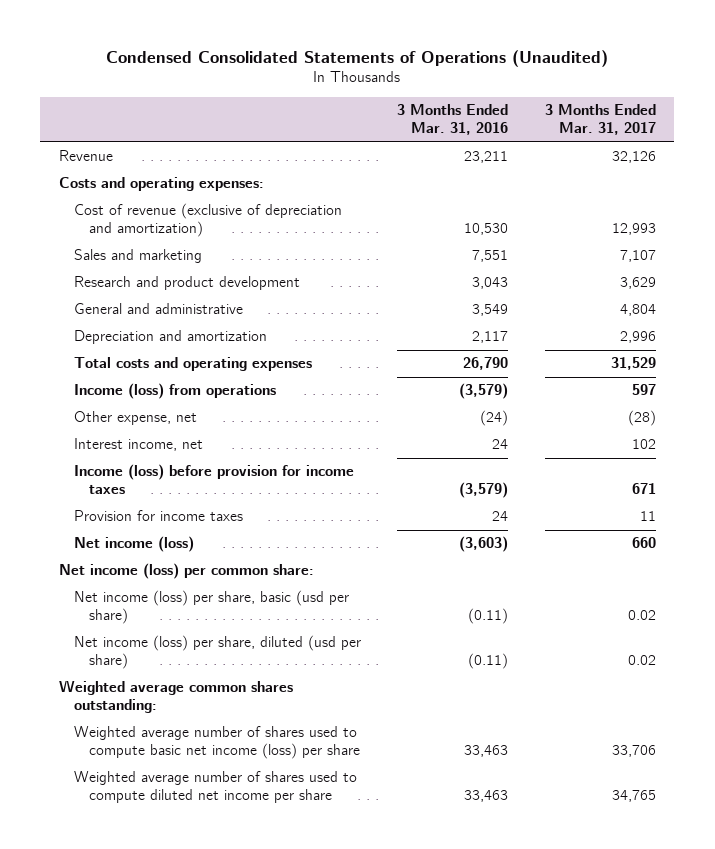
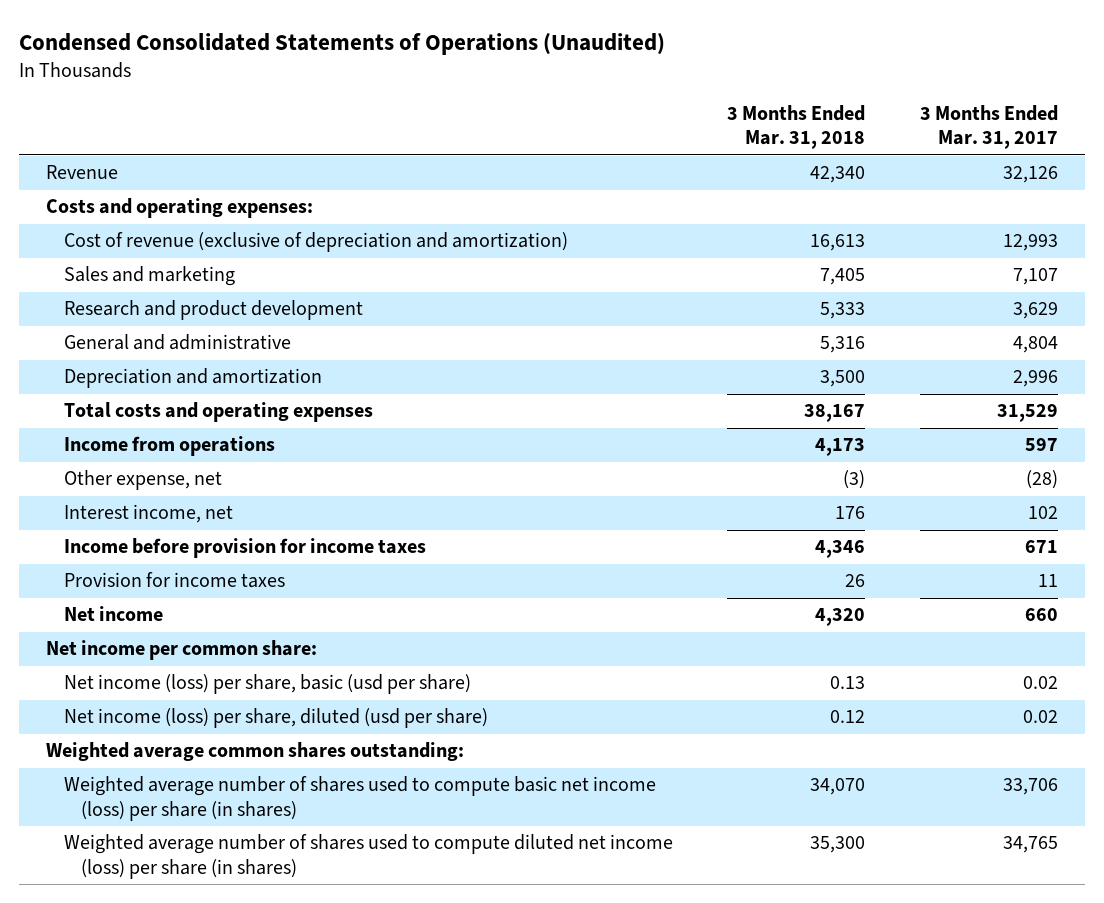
- | 3 Months Ended Mar. 31, 2016 | 3 Months Ended Mar. 31, 2017
+ | 3 Months Ended Mar. 31, 2018 | 3 Months Ended Mar. 31, 2017
- Income (loss) from operations | (3,579) | 597
+ Income from operations | 4,173 | 597
- Income (loss) before provision for income taxes | (3,579) | 671
+ Income before provision for income taxes | 4,346 | 671
- Net income (loss) | (3,603) | 660
- Net income (loss) per common share:
+ Net income | 4,320 | 660
+ Net income per common share:
- Weighted average number of shares used to compute basic net income (loss) per share | 33,463 | 33,706
- Weighted average number of shares used to compute diluted net income per share | 33,463 | 34,765
+ Weighted average number of shares used to compute basic net income (loss) per share (in shares) | 34,070 | 33,706
+ Weighted average number of shares used to compute diluted net income (loss) per share (in shares) | 35,300 | 34,765

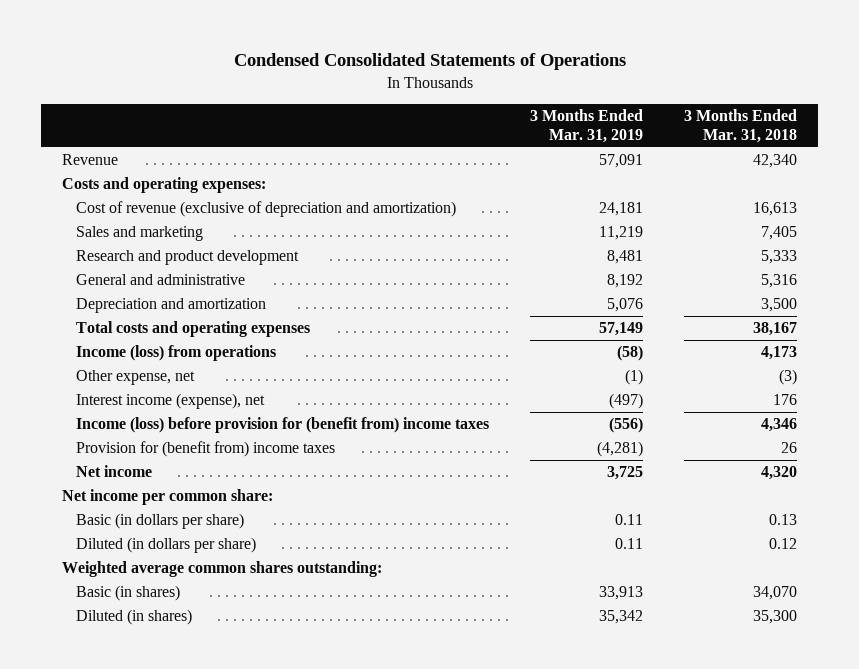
- Condensed Consolidated Statements of Operations (Unaudited)
+ Condensed Consolidated Statements of Operations
- | 3 Months Ended Mar. 31, 2018 | 3 Months Ended Mar. 31, 2017
+ | 3 Months Ended Mar. 31, 2019 | 3 Months Ended Mar. 31, 2018
- Income from operations | 4,173 | 597
+ Income (loss) from operations | (58) | 4,173
- Interest income, net | 176 | 102
- Income before provision for income taxes | 4,346 | 671
- Provision for income taxes | 26 | 11
+ Interest income (expense), net | (497) | 176
+ Income (loss) before provision for (benefit from) income taxes | (556) | 4,346
+ Provision for (benefit from) income taxes | (4,281) | 26
- Net income (loss) per share, basic (usd per share) | 0.13 | 0.02
- Net income (loss) per share, diluted (usd per share) | 0.12 | 0.02
+ Basic (in dollars per share) | 0.11 | 0.13
+ Diluted (in dollars per share) | 0.11 | 0.12
- Weighted average number of shares used to compute basic net income (loss) per share (in shares) | 34,070 | 33,706
- Weighted average number of shares used to compute diluted net income (loss) per share (in shares) | 35,300 | 34,765
+ Basic (in shares) | 33,913 | 34,070
+ Diluted (in shares) | 35,342 | 35,300

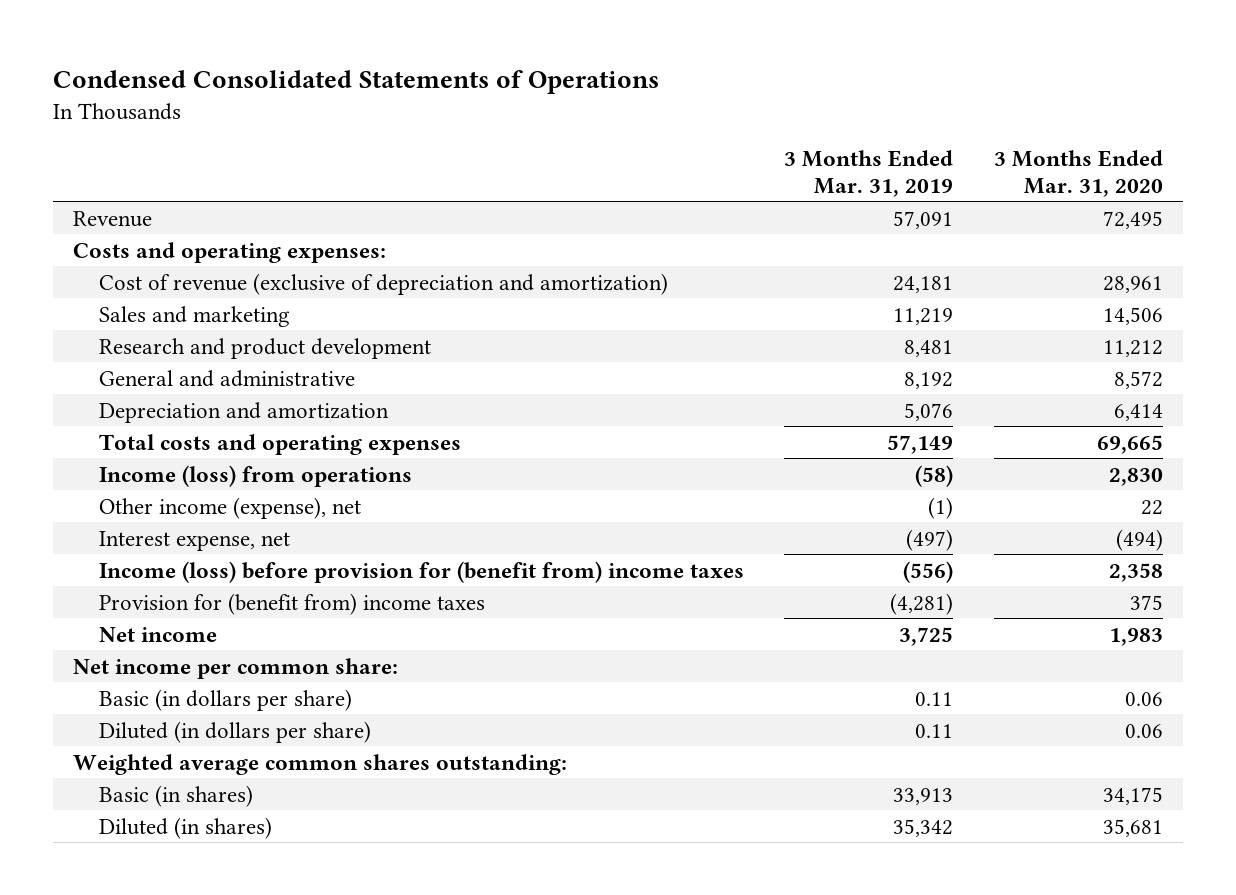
- | 3 Months Ended Mar. 31, 2019 | 3 Months Ended Mar. 31, 2018
+ | 3 Months Ended Mar. 31, 2019 | 3 Months Ended Mar. 31, 2020
- Other expense, net | (1) | (3)
- Interest income (expense), net | (497) | 176
+ Other income (expense), net | (1) | 22
+ Interest expense, net | (497) | (494)

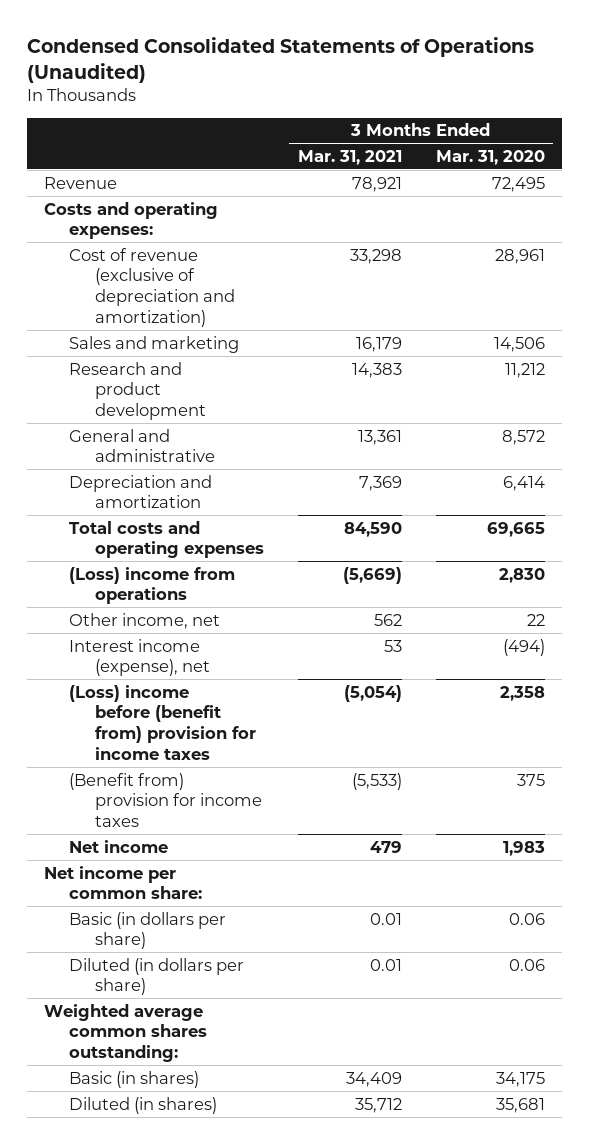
- Condensed Consolidated Statements of Operations
+ Condensed Consolidated Statements of Operations (Unaudited)
- | 3 Months Ended Mar. 31, 2019 | 3 Months Ended Mar. 31, 2020
+ | 3 Months Ended Mar. 31, 2021 | 3 Months Ended Mar. 31, 2020
- Income (loss) from operations | (58) | 2,830
- Other income (expense), net | (1) | 22
- Interest expense, net | (497) | (494)
- Income (loss) before provision for (benefit from) income taxes | (556) | 2,358
- Provision for (benefit from) income taxes | (4,281) | 375
+ (Loss) income from operations | (5,669) | 2,830
+ Other income, net | 562 | 22
+ Interest income (expense), net | 53 | (494)
+ (Loss) income before (benefit from) provision for income taxes | (5,054) | 2,358
+ (Benefit from) provision for income taxes | (5,533) | 375

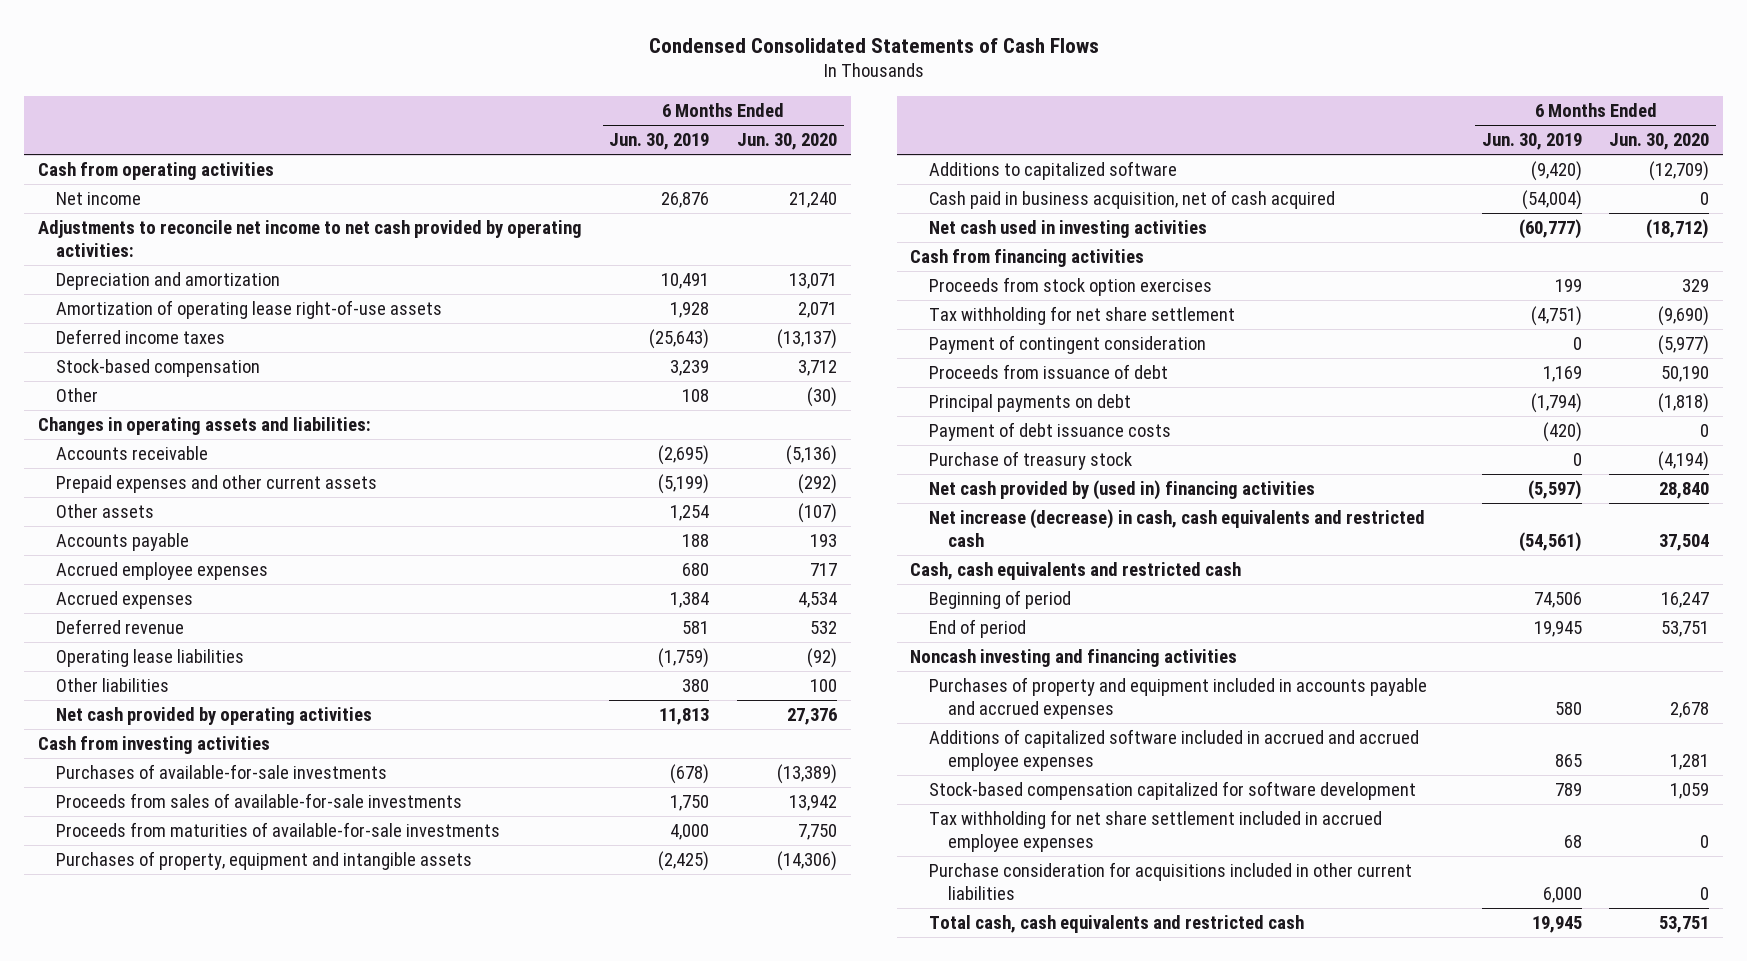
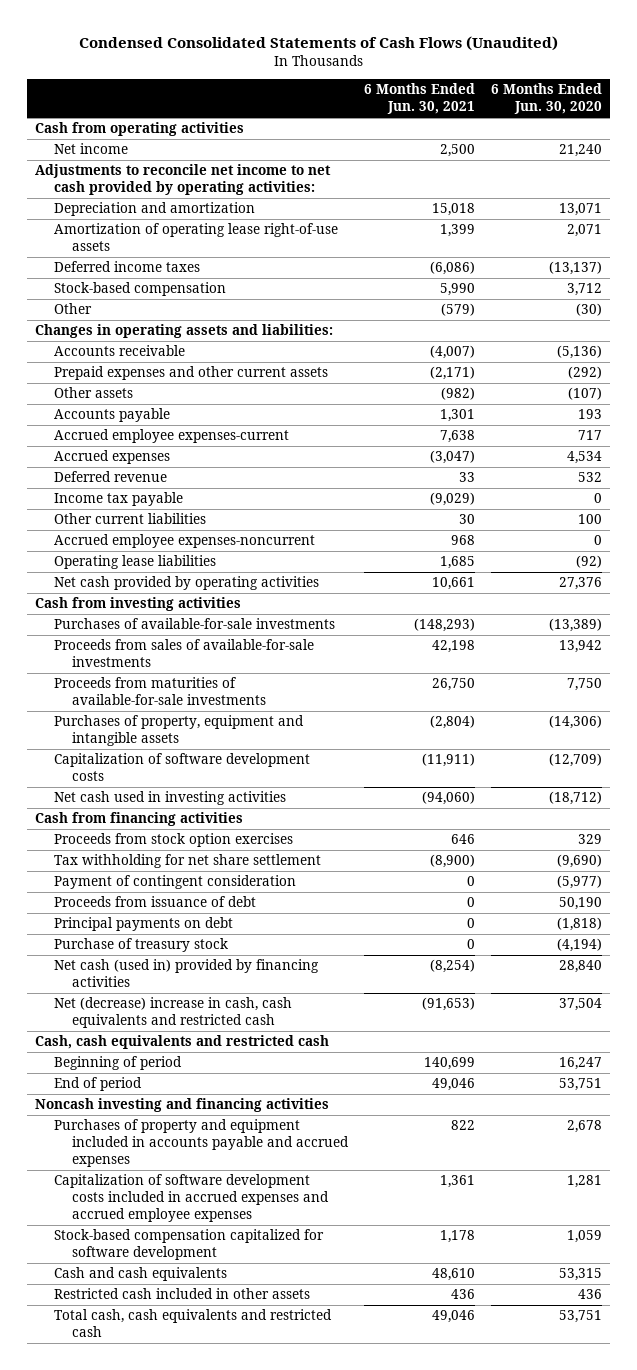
- Condensed Consolidated Statements of Cash Flows
+ Condensed Consolidated Statements of Cash Flows (Unaudited)
- | 6 Months Ended Jun. 30, 2019 | 6 Months Ended Jun. 30, 2020
+ | 6 Months Ended Jun. 30, 2021 | 6 Months Ended Jun. 30, 2020
- Accrued employee expenses | 680 | 717
+ Accrued employee expenses-current | 7,638 | 717
+ Income tax payable | (9,029) | 0
+ Other current liabilities | 30 | 100
+ Accrued employee expenses-noncurrent | 968 | 0
- Other liabilities | 380 | 100
- Additions to capitalized software | (9,420) | (12,709)
- Cash paid in business acquisition, net of cash acquired | (54,004) | 0
+ Capitalization of software development costs | (11,911) | (12,709)
- Payment of debt issuance costs | (420) | 0
- Net cash provided by (used in) financing activities | (5,597) | 28,840
- Net increase (decrease) in cash, cash equivalents and restricted cash | (54,561) | 37,504
+ Net cash (used in) provided by financing activities | (8,254) | 28,840
+ Net (decrease) increase in cash, cash equivalents and restricted cash | (91,653) | 37,504
- Additions of capitalized software included in accrued and accrued employee expenses | 865 | 1,281
+ Capitalization of software development costs included in accrued expenses and accrued employee expenses | 1,361 | 1,281
- Tax withholding for net share settlement included in accrued employee expenses | 68 | 0
- Purchase consideration for acquisitions included in other current liabilities | 6,000 | 0
+ Cash and cash equivalents | 48,610 | 53,315
+ Restricted cash included in other assets | 436 | 436

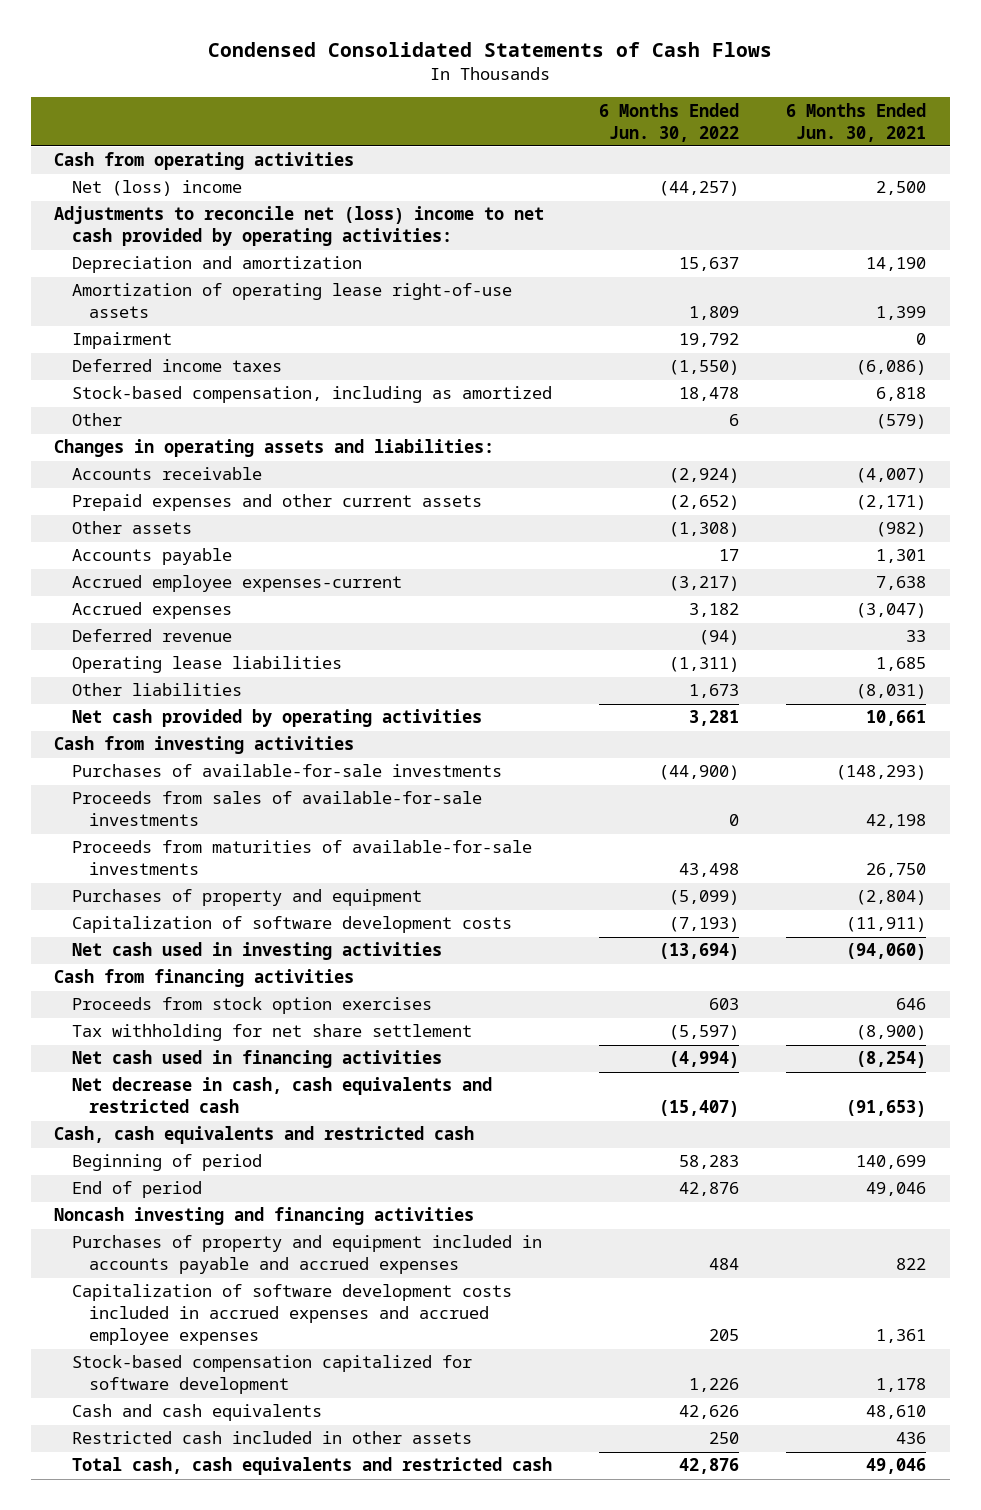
- Condensed Consolidated Statements of Cash Flows (Unaudited)
+ Condensed Consolidated Statements of Cash Flows
- | 6 Months Ended Jun. 30, 2021 | 6 Months Ended Jun. 30, 2020
+ | 6 Months Ended Jun. 30, 2022 | 6 Months Ended Jun. 30, 2021
- Net income | 2,500 | 21,240
- Adjustments to reconcile net income to net cash provided by operating activities:
- Depreciation and amortization | 15,018 | 13,071
+ Net (loss) income | (44,257) | 2,500
+ Adjustments to reconcile net (loss) income to net cash provided by operating activities:
+ Depreciation and amortization | 15,637 | 14,190
+ Impairment | 19,792 | 0
- Stock-based compensation | 5,990 | 3,712
+ Stock-based compensation, including as amortized | 18,478 | 6,818
- Income tax payable | (9,029) | 0
- Other current liabilities | 30 | 100
- Accrued employee expenses-noncurrent | 968 | 0
+ Other liabilities | 1,673 | (8,031)
- Purchases of property, equipment and intangible assets | (2,804) | (14,306)
+ Purchases of property and equipment | (5,099) | (2,804)
- Payment of contingent consideration | 0 | (5,977)
- Proceeds from issuance of debt | 0 | 50,190
- Principal payments on debt | 0 | (1,818)
- Purchase of treasury stock | 0 | (4,194)
- Net cash (used in) provided by financing activities | (8,254) | 28,840
- Net (decrease) increase in cash, cash equivalents and restricted cash | (91,653) | 37,504
+ Net cash used in financing activities | (4,994) | (8,254)
+ Net decrease in cash, cash equivalents and restricted cash | (15,407) | (91,653)

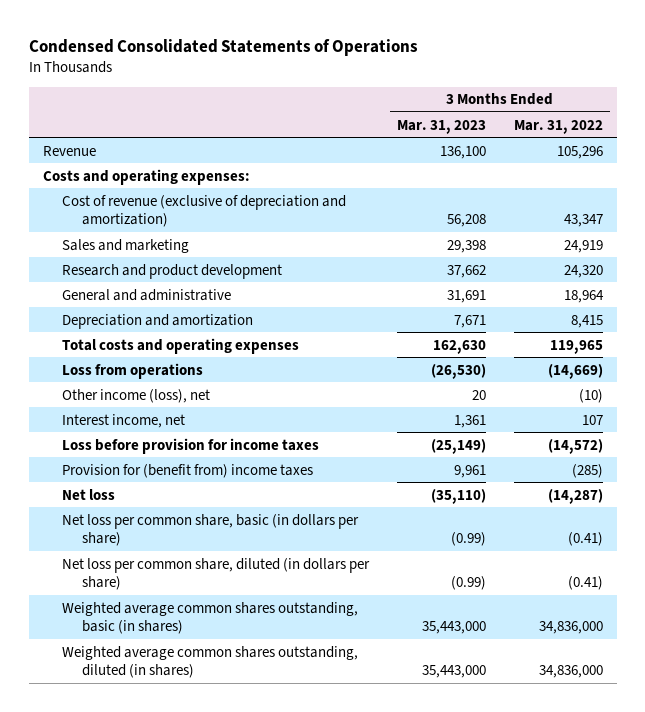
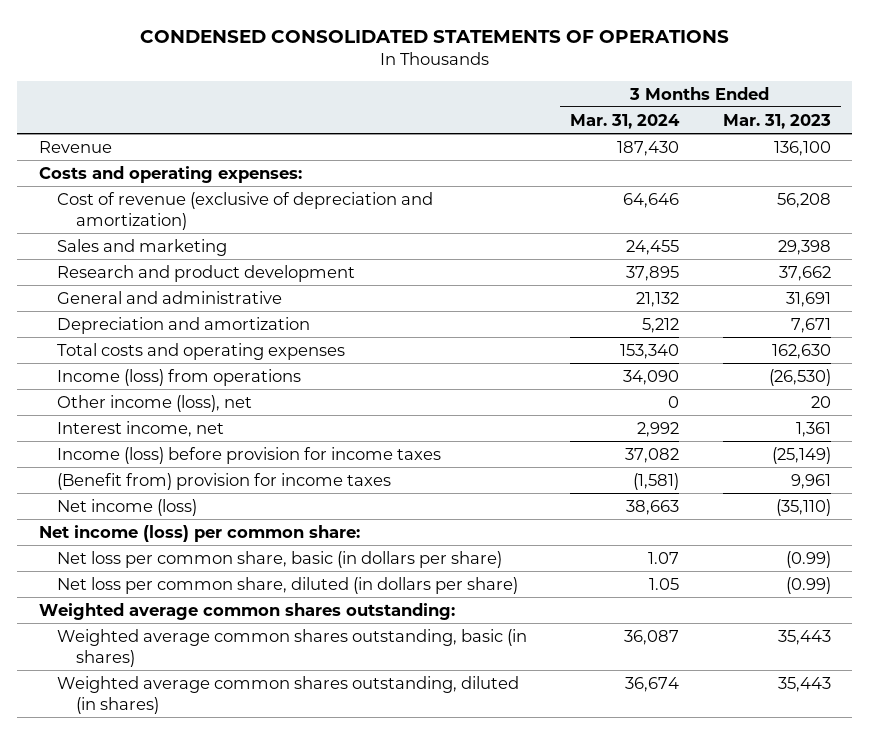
- Condensed Consolidated Statements of Operations
+ CONDENSED CONSOLIDATED STATEMENTS OF OPERATIONS
- | 3 Months Ended Mar. 31, 2023 | 3 Months Ended Mar. 31, 2022
+ | 3 Months Ended Mar. 31, 2024 | 3 Months Ended Mar. 31, 2023
- Loss from operations | (26,530) | (14,669)
+ Income (loss) from operations | 34,090 | (26,530)
- Loss before provision for income taxes | (25,149) | (14,572)
- Provision for (benefit from) income taxes | 9,961 | (285)
- Net loss | (35,110) | (14,287)
+ Income (loss) before provision for income taxes | 37,082 | (25,149)
+ (Benefit from) provision for income taxes | (1,581) | 9,961
+ Net income (loss) | 38,663 | (35,110)
+ Net income (loss) per common share:
- Weighted average common shares outstanding, basic (in shares) | 35,443,000 | 34,836,000
- Weighted average common shares outstanding, diluted (in shares) | 35,443,000 | 34,836,000
+ Weighted average common shares outstanding:
+ Weighted average common shares outstanding, basic (in shares) | 36,087 | 35,443
+ Weighted average common shares outstanding, diluted (in shares) | 36,674 | 35,443

